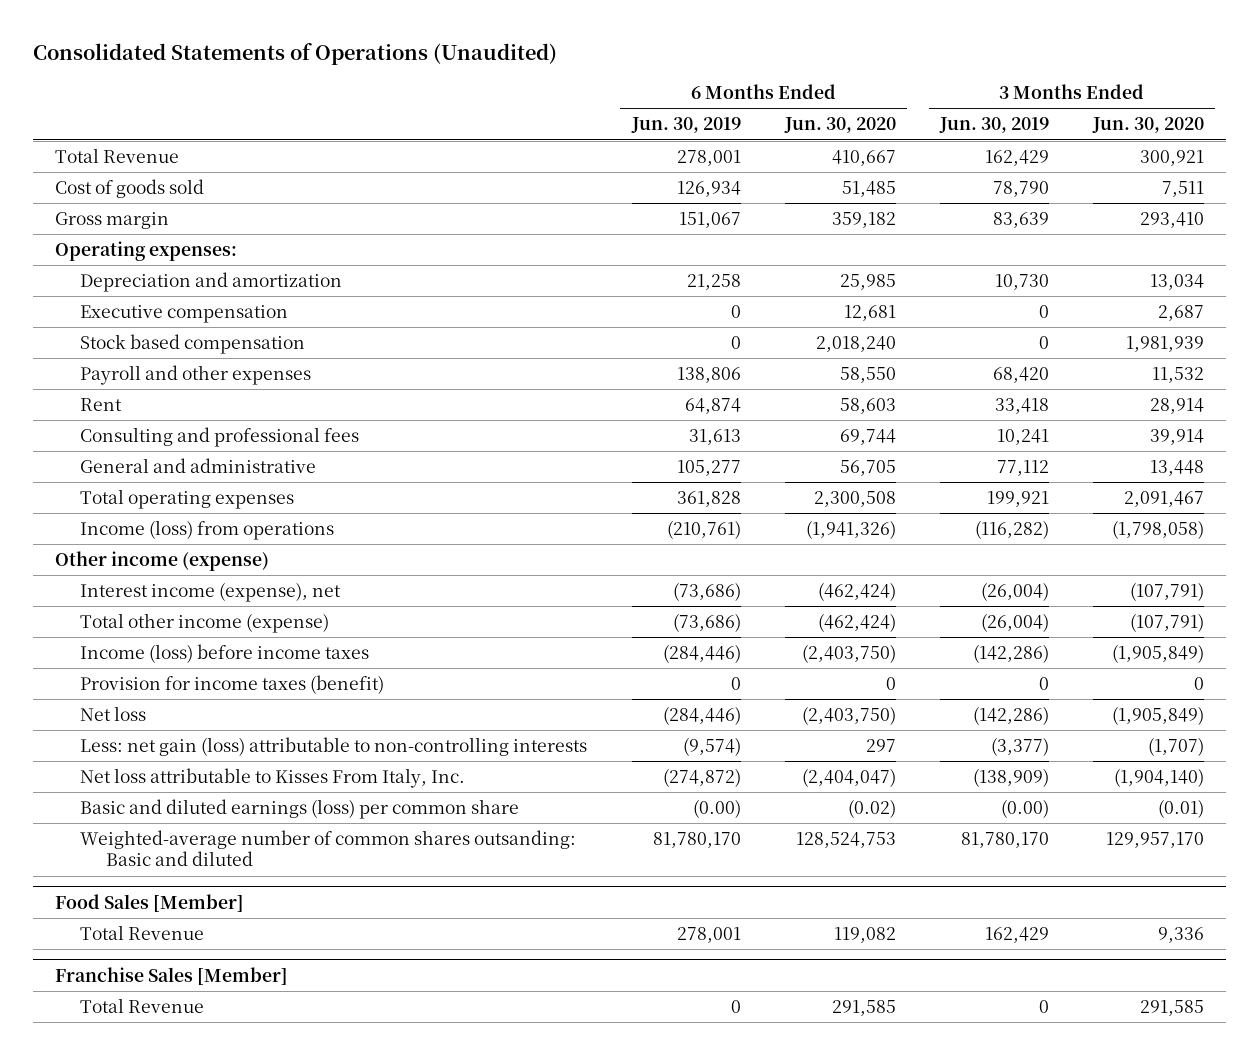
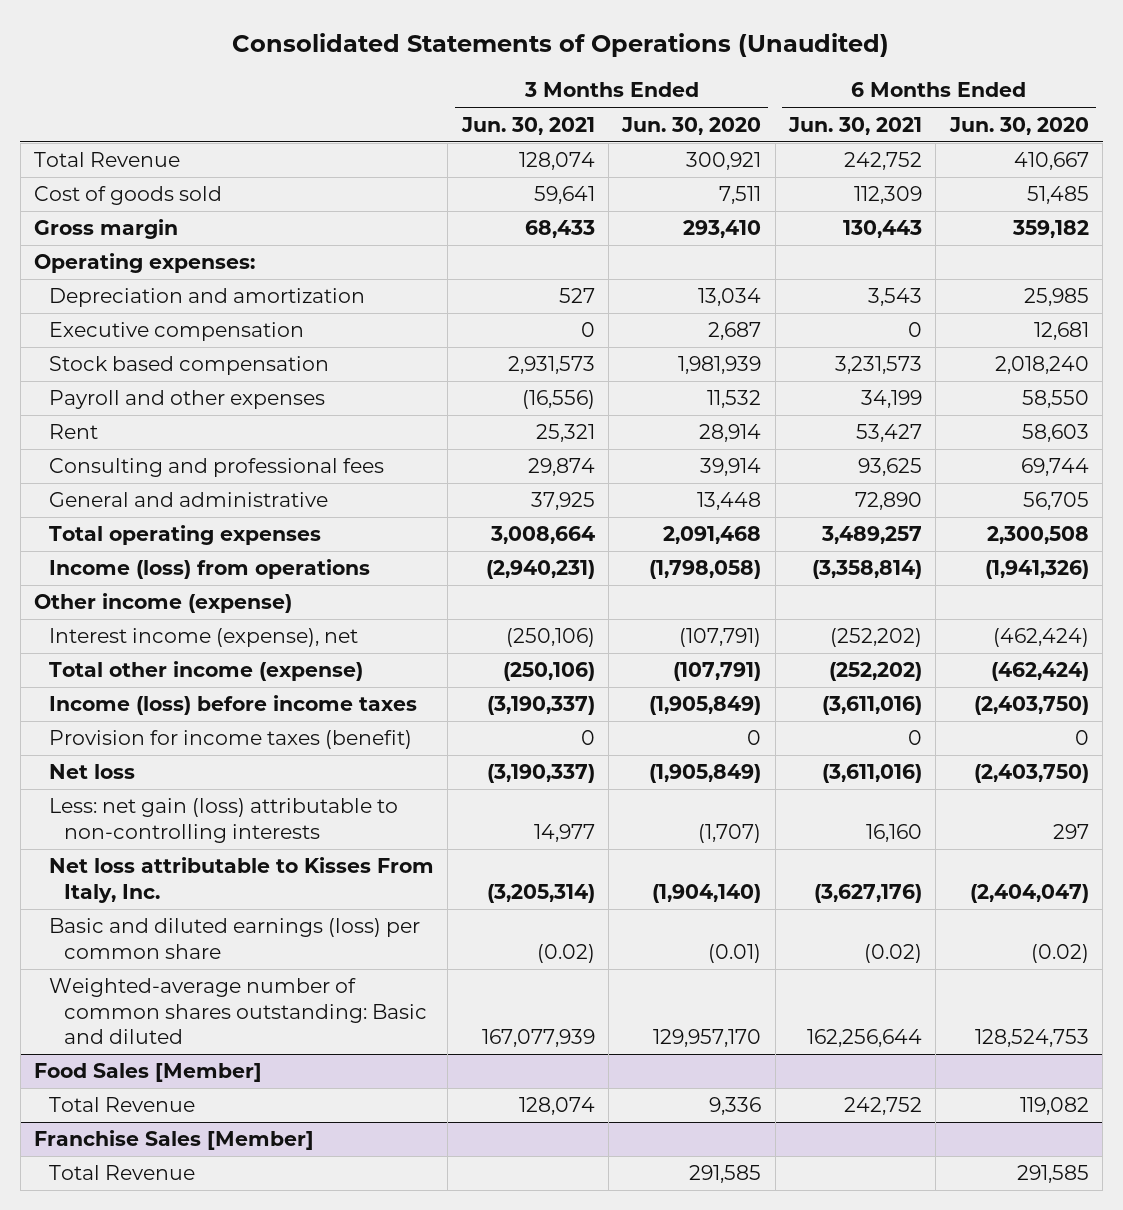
- | 6 Months Ended Jun. 30, 2019 | 6 Months Ended Jun. 30, 2020 | 3 Months Ended Jun. 30, 2019 | 3 Months Ended Jun. 30, 2020
+ | 3 Months Ended Jun. 30, 2021 | 3 Months Ended Jun. 30, 2020 | 6 Months Ended Jun. 30, 2021 | 6 Months Ended Jun. 30, 2020
- Total operating expenses | 361,828 | 2,300,508 | 199,921 | 2,091,467
+ Total operating expenses | 3,008,664 | 2,091,468 | 3,489,257 | 2,300,508
- Weighted-average number of common shares outsanding: Basic and diluted | 81,780,170 | 128,524,753 | 81,780,170 | 129,957,170
+ Weighted-average number of common shares outstanding: Basic and diluted | 167,077,939 | 129,957,170 | 162,256,644 | 128,524,753

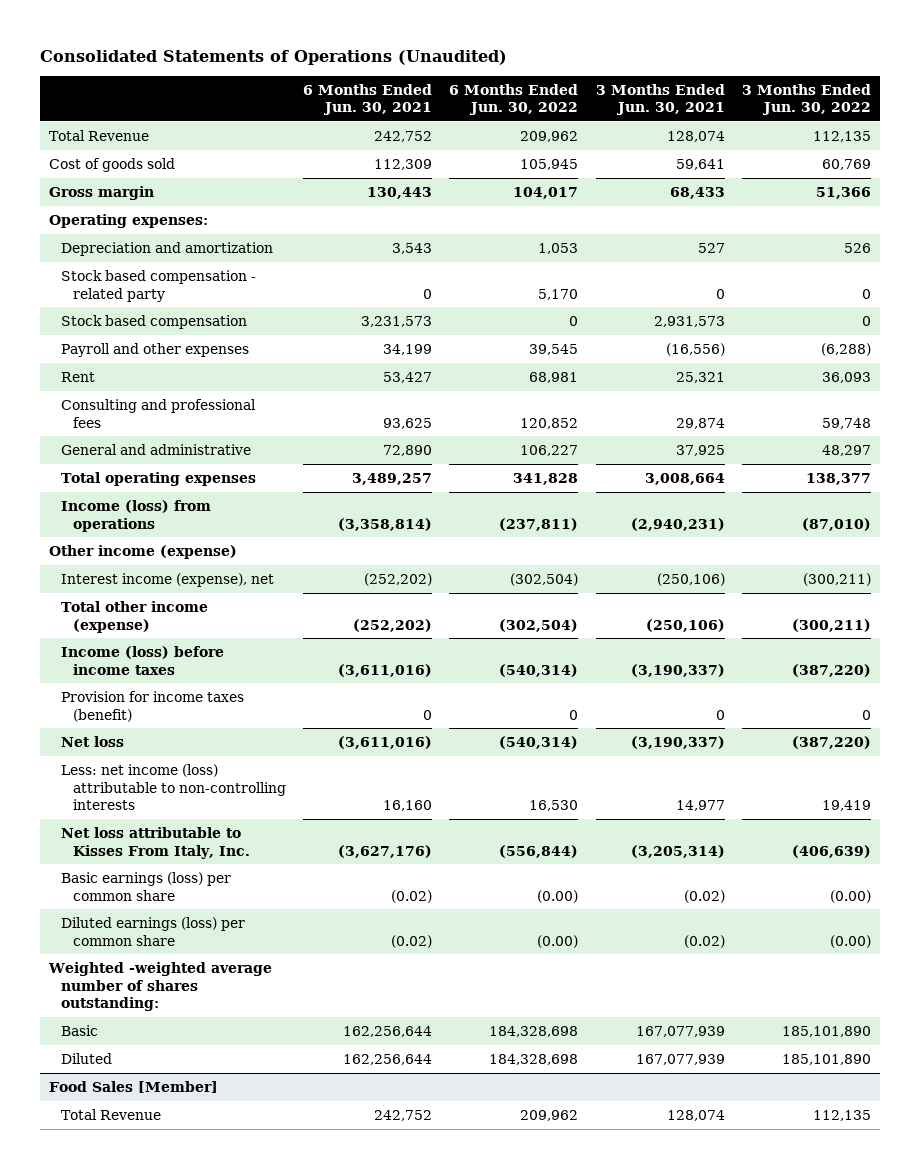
- | 3 Months Ended Jun. 30, 2021 | 3 Months Ended Jun. 30, 2020 | 6 Months Ended Jun. 30, 2021 | 6 Months Ended Jun. 30, 2020
+ | 6 Months Ended Jun. 30, 2021 | 6 Months Ended Jun. 30, 2022 | 3 Months Ended Jun. 30, 2021 | 3 Months Ended Jun. 30, 2022
- Executive compensation | 0 | 2,687 | 0 | 12,681
+ Stock based compensation - related party | 0 | 5,170 | 0 | 0
- Less: net gain (loss) attributable to non-controlling interests | 14,977 | (1,707) | 16,160 | 297
+ Less: net income (loss) attributable to non-controlling interests | 16,160 | 16,530 | 14,977 | 19,419
- Basic and diluted earnings (loss) per common share | (0.02) | (0.01) | (0.02) | (0.02)
- Weighted-average number of common shares outstanding: Basic and diluted | 167,077,939 | 129,957,170 | 162,256,644 | 128,524,753
+ Basic earnings (loss) per common share | (0.02) | (0.00) | (0.02) | (0.00)
+ Diluted earnings (loss) per common share | (0.02) | (0.00) | (0.02) | (0.00)
+ Weighted -weighted average number of shares outstanding:
+ Basic | 162,256,644 | 184,328,698 | 167,077,939 | 185,101,890
+ Diluted | 162,256,644 | 184,328,698 | 167,077,939 | 185,101,890
- Franchise Sales [Member]
- Total Revenue | | 291,585 | | 291,585

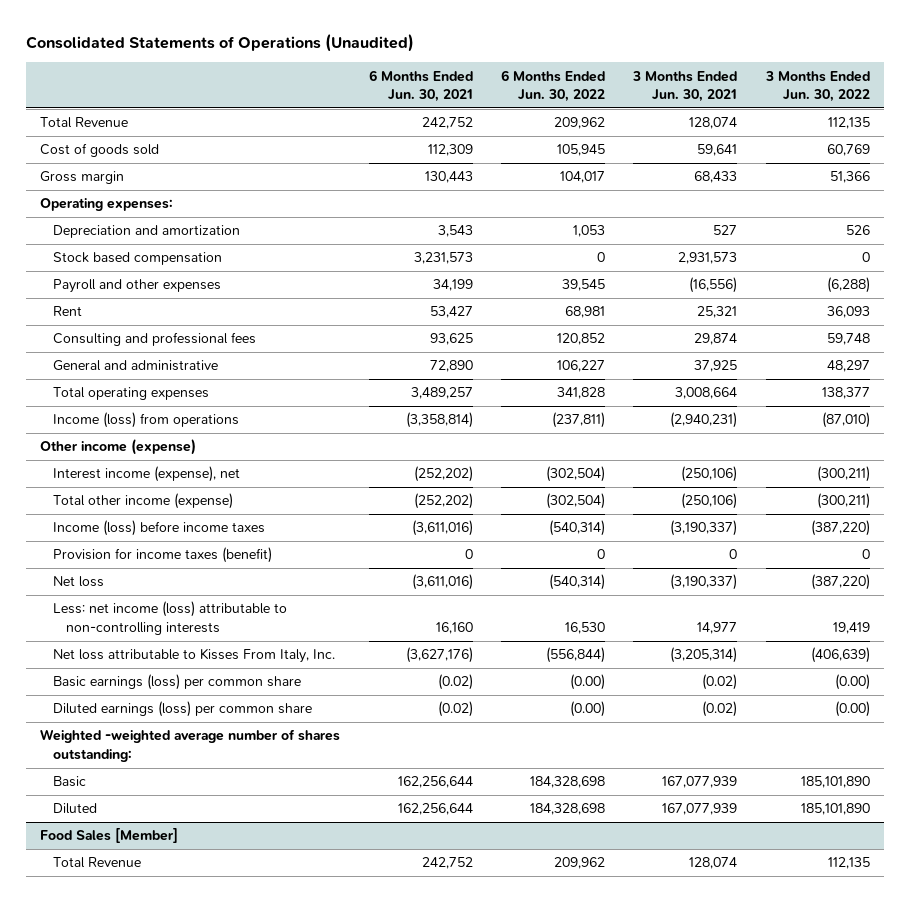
- Stock based compensation - related party | 0 | 5,170 | 0 | 0

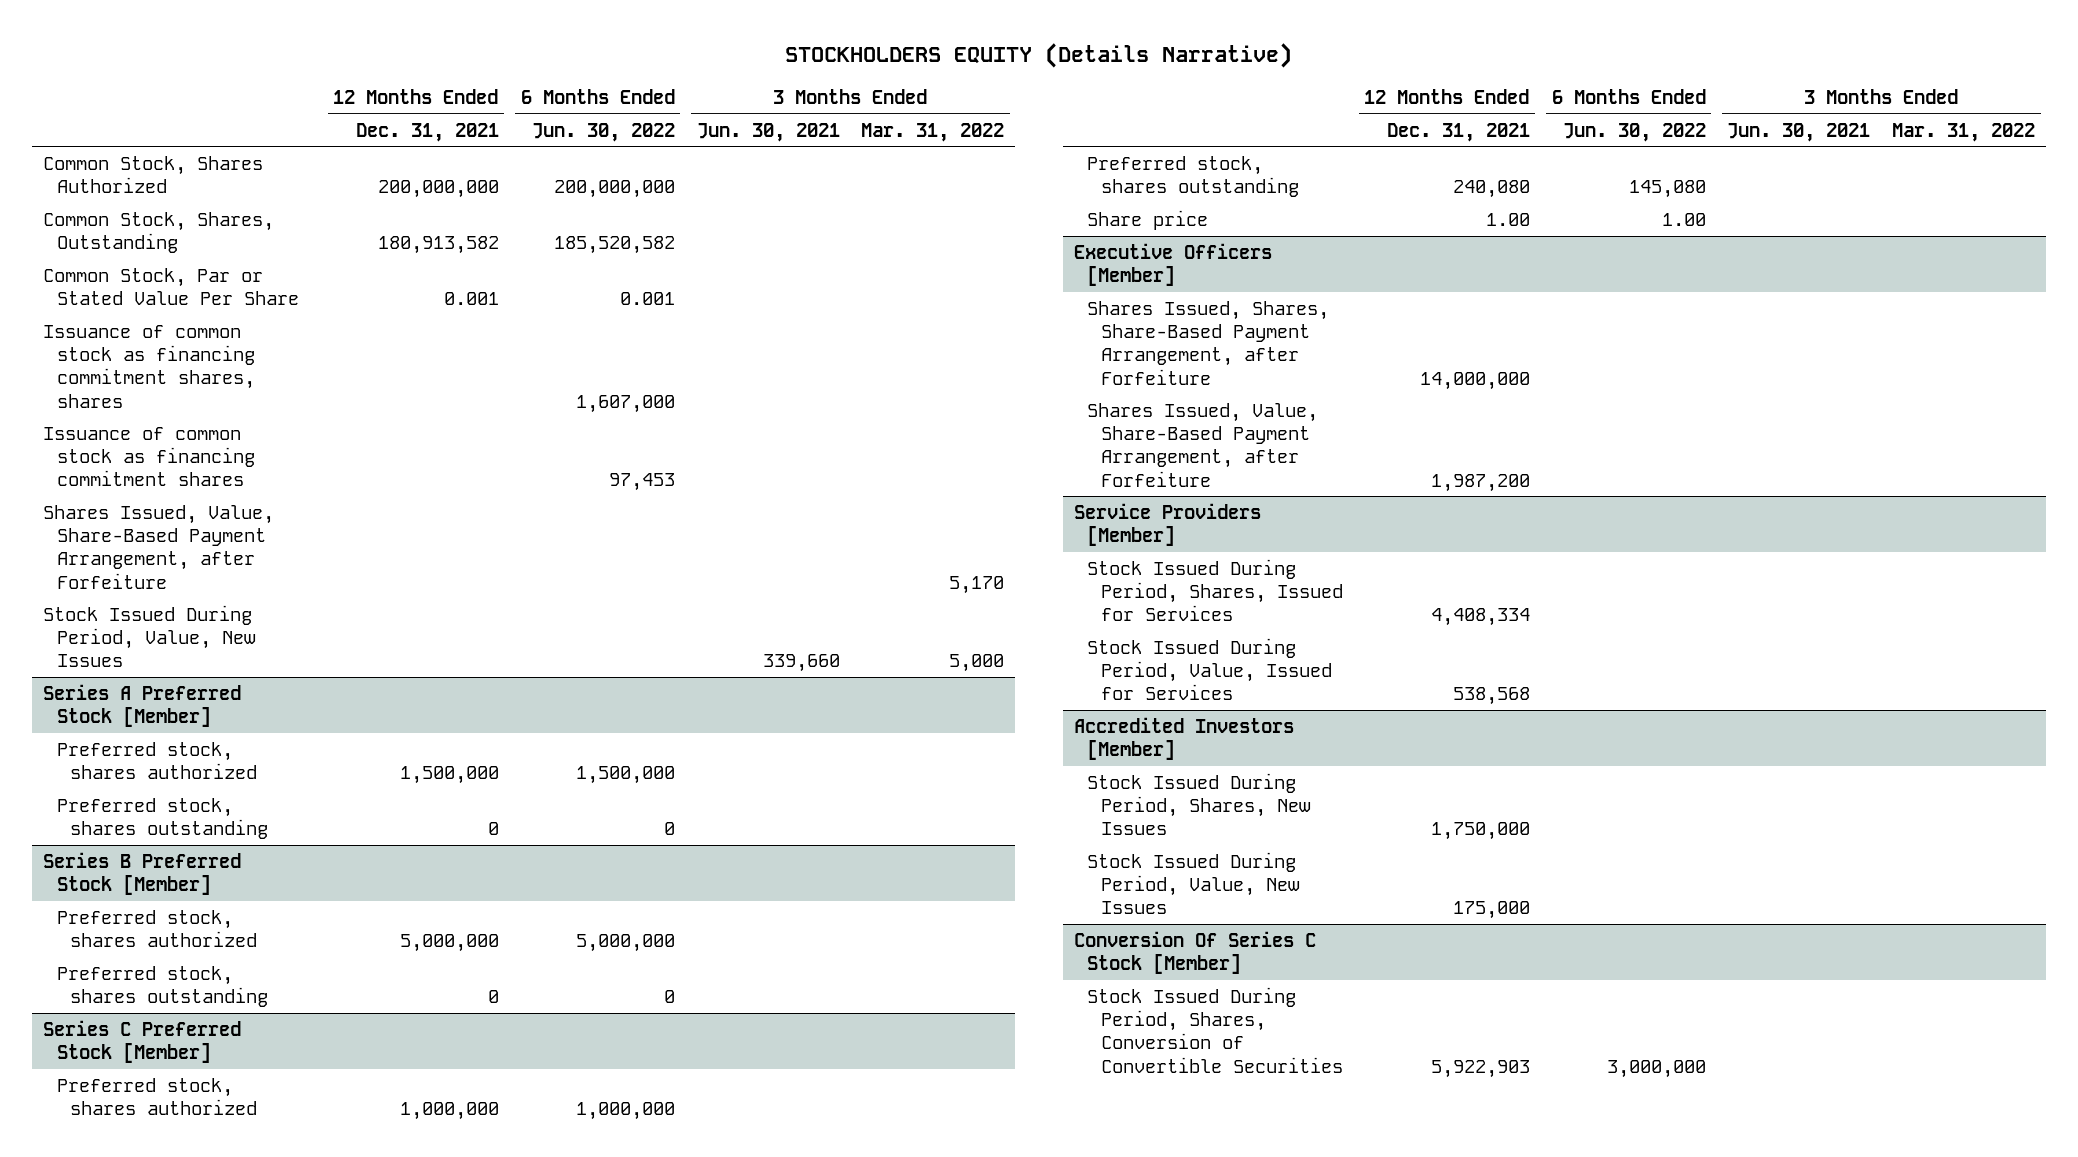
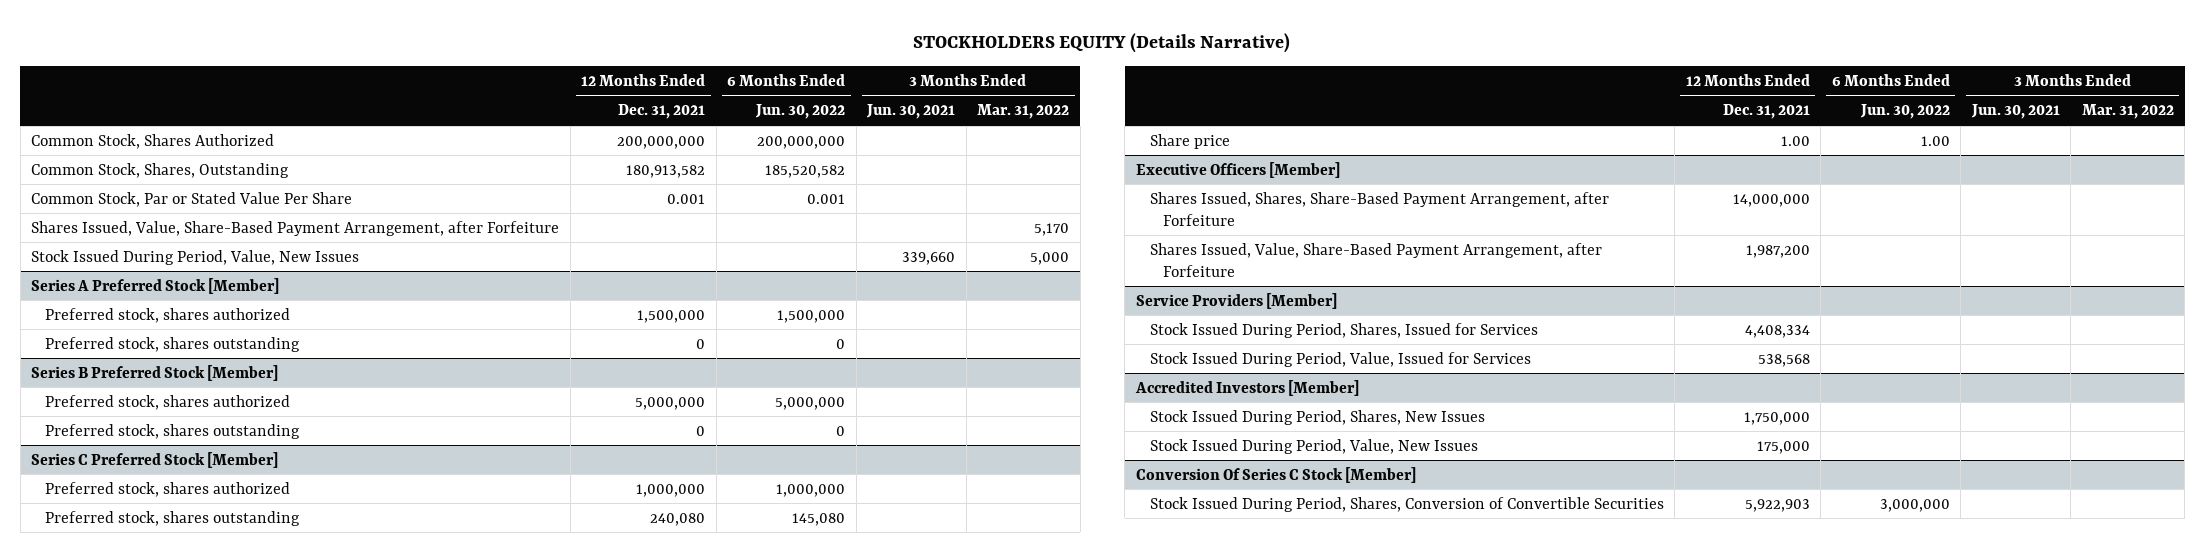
- Issuance of common stock as financing commitment shares, shares | | 1,607,000 | |
- Issuance of common stock as financing commitment shares | | 97,453 | |

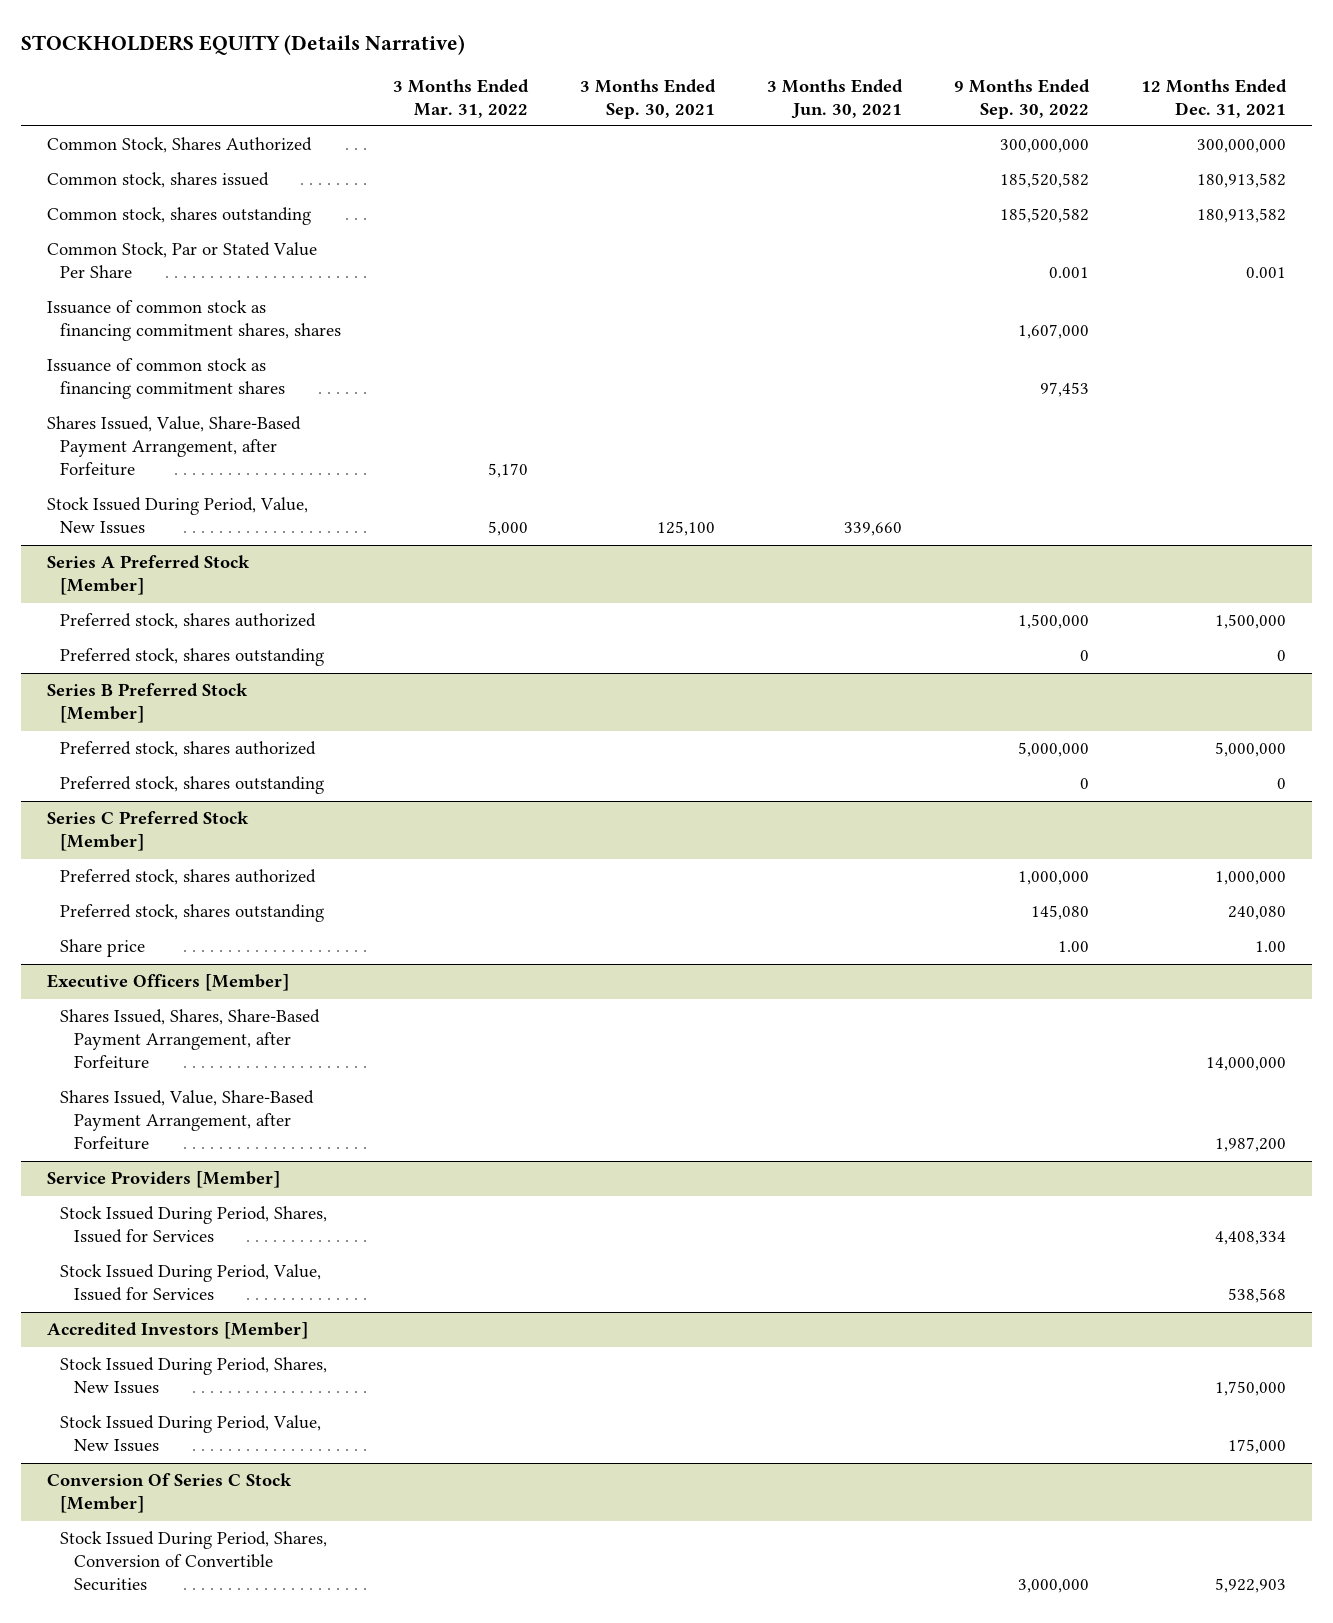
- | 12 Months Ended Dec. 31, 2021 | 6 Months Ended Jun. 30, 2022 | 3 Months Ended Jun. 30, 2021 | 3 Months Ended Mar. 31, 2022
+ | 3 Months Ended Mar. 31, 2022 | 3 Months Ended Sep. 30, 2021 | 3 Months Ended Jun. 30, 2021 | 9 Months Ended Sep. 30, 2022 | 12 Months Ended Dec. 31, 2021
- Common Stock, Shares Authorized | 200,000,000 | 200,000,000 | |
- Common Stock, Shares, Outstanding | 180,913,582 | 185,520,582 | |
+ Common Stock, Shares Authorized | | | | 300,000,000 | 300,000,000
+ Common stock, shares issued | | | | 185,520,582 | 180,913,582
+ Common stock, shares outstanding | | | | 185,520,582 | 180,913,582
+ Issuance of common stock as financing commitment shares, shares | | | | 1,607,000 |
+ Issuance of common stock as financing commitment shares | | | | 97,453 |

